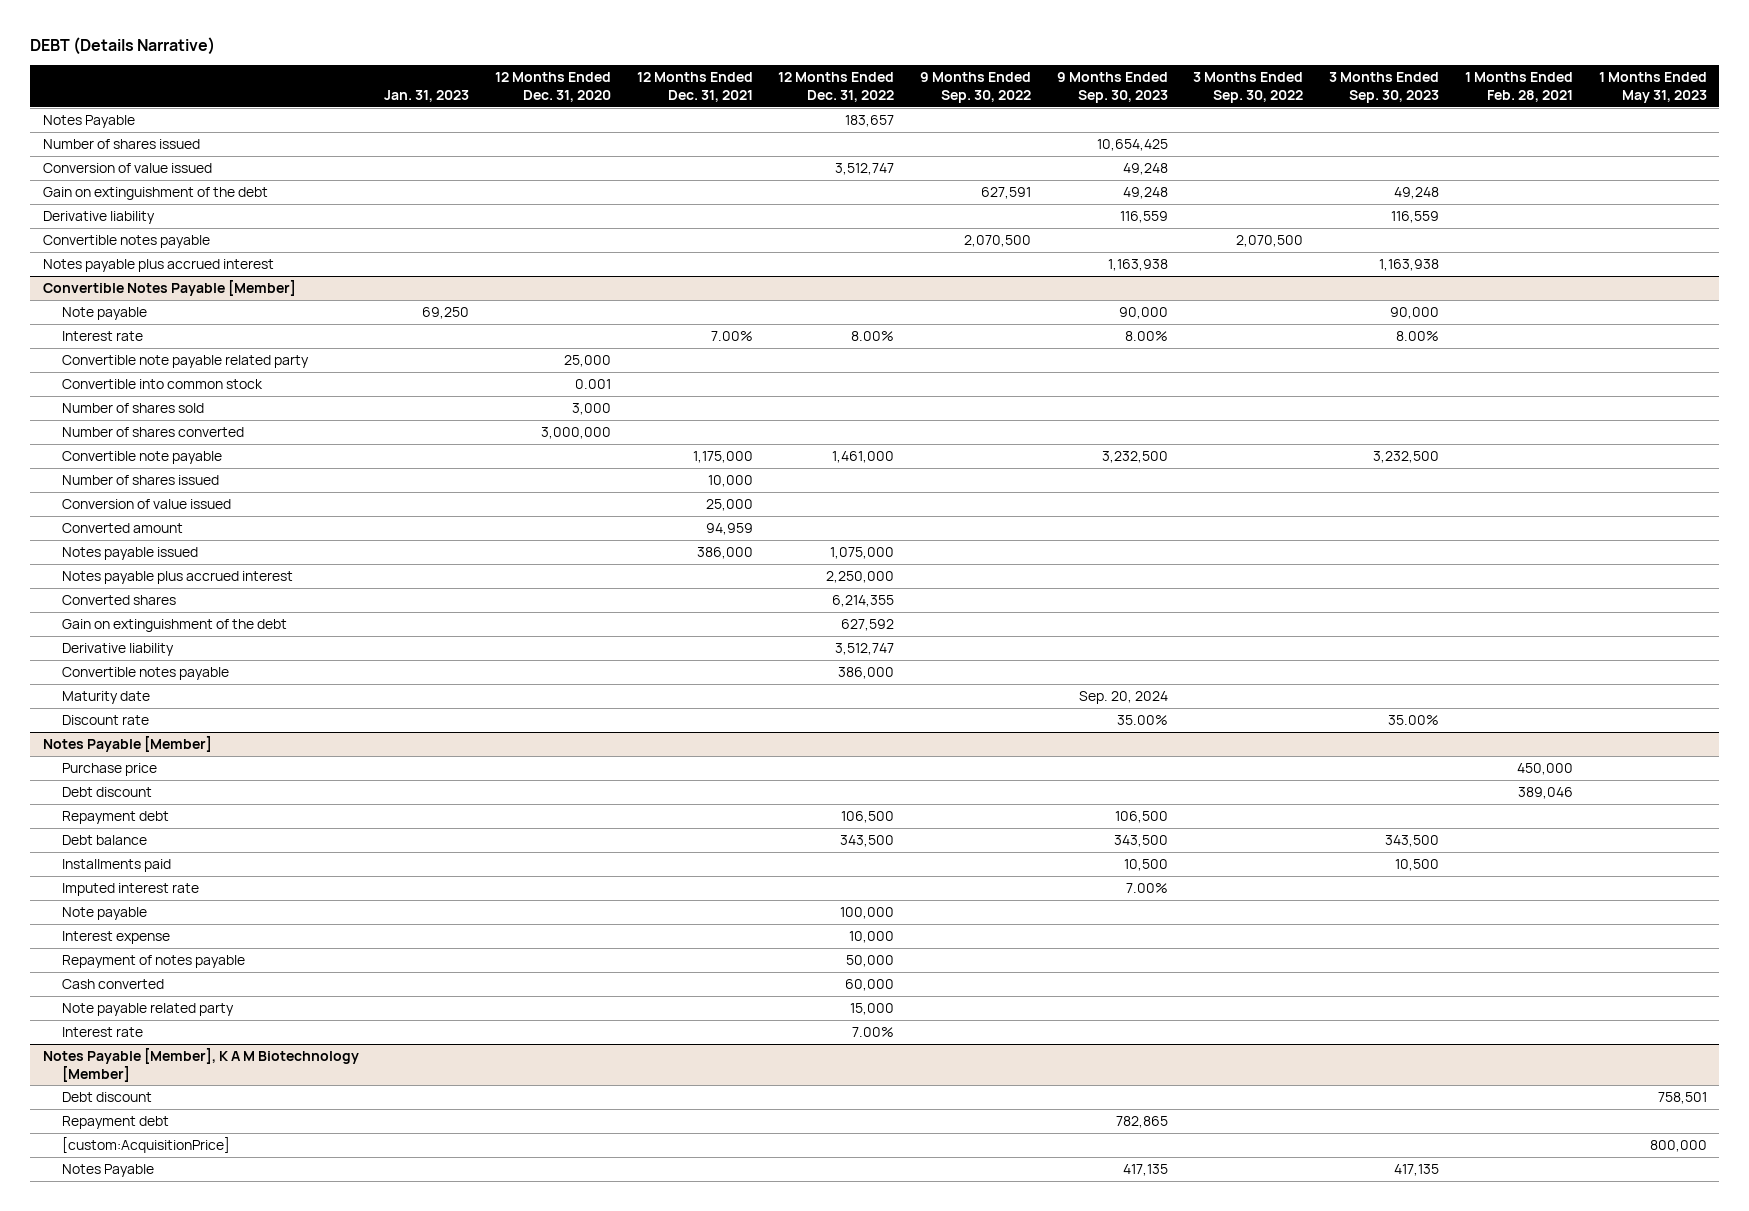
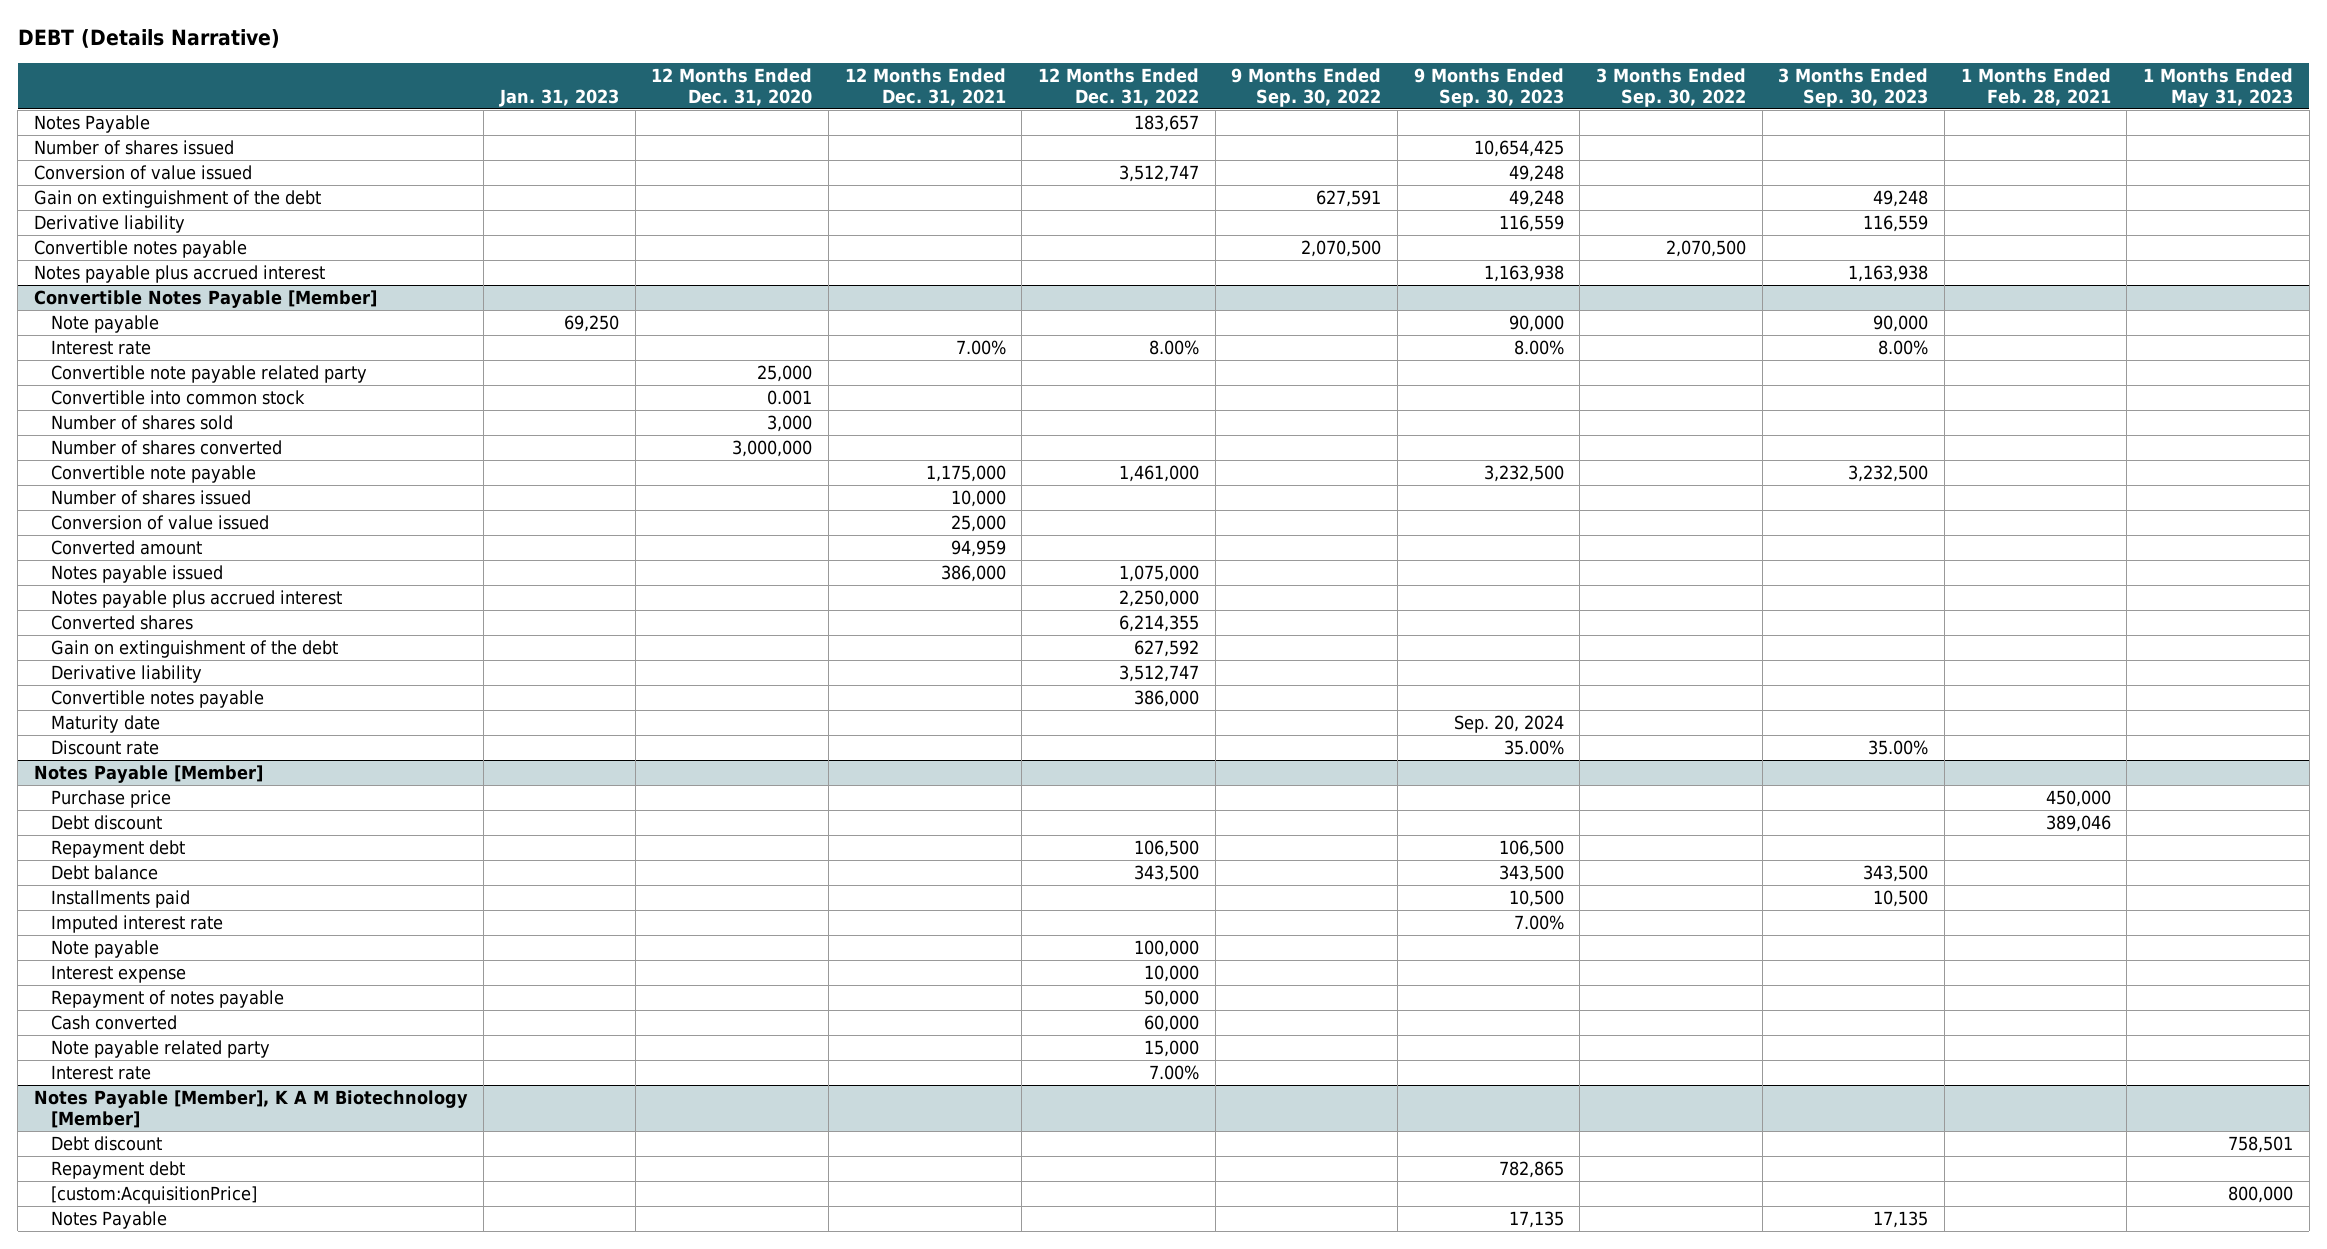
@ Notes Payable [Member], K A M Biotechnology [Member]
- Notes Payable | | | | | | 417,135 | | 417,135 | |
+ Notes Payable | | | | | | 17,135 | | 17,135 | |

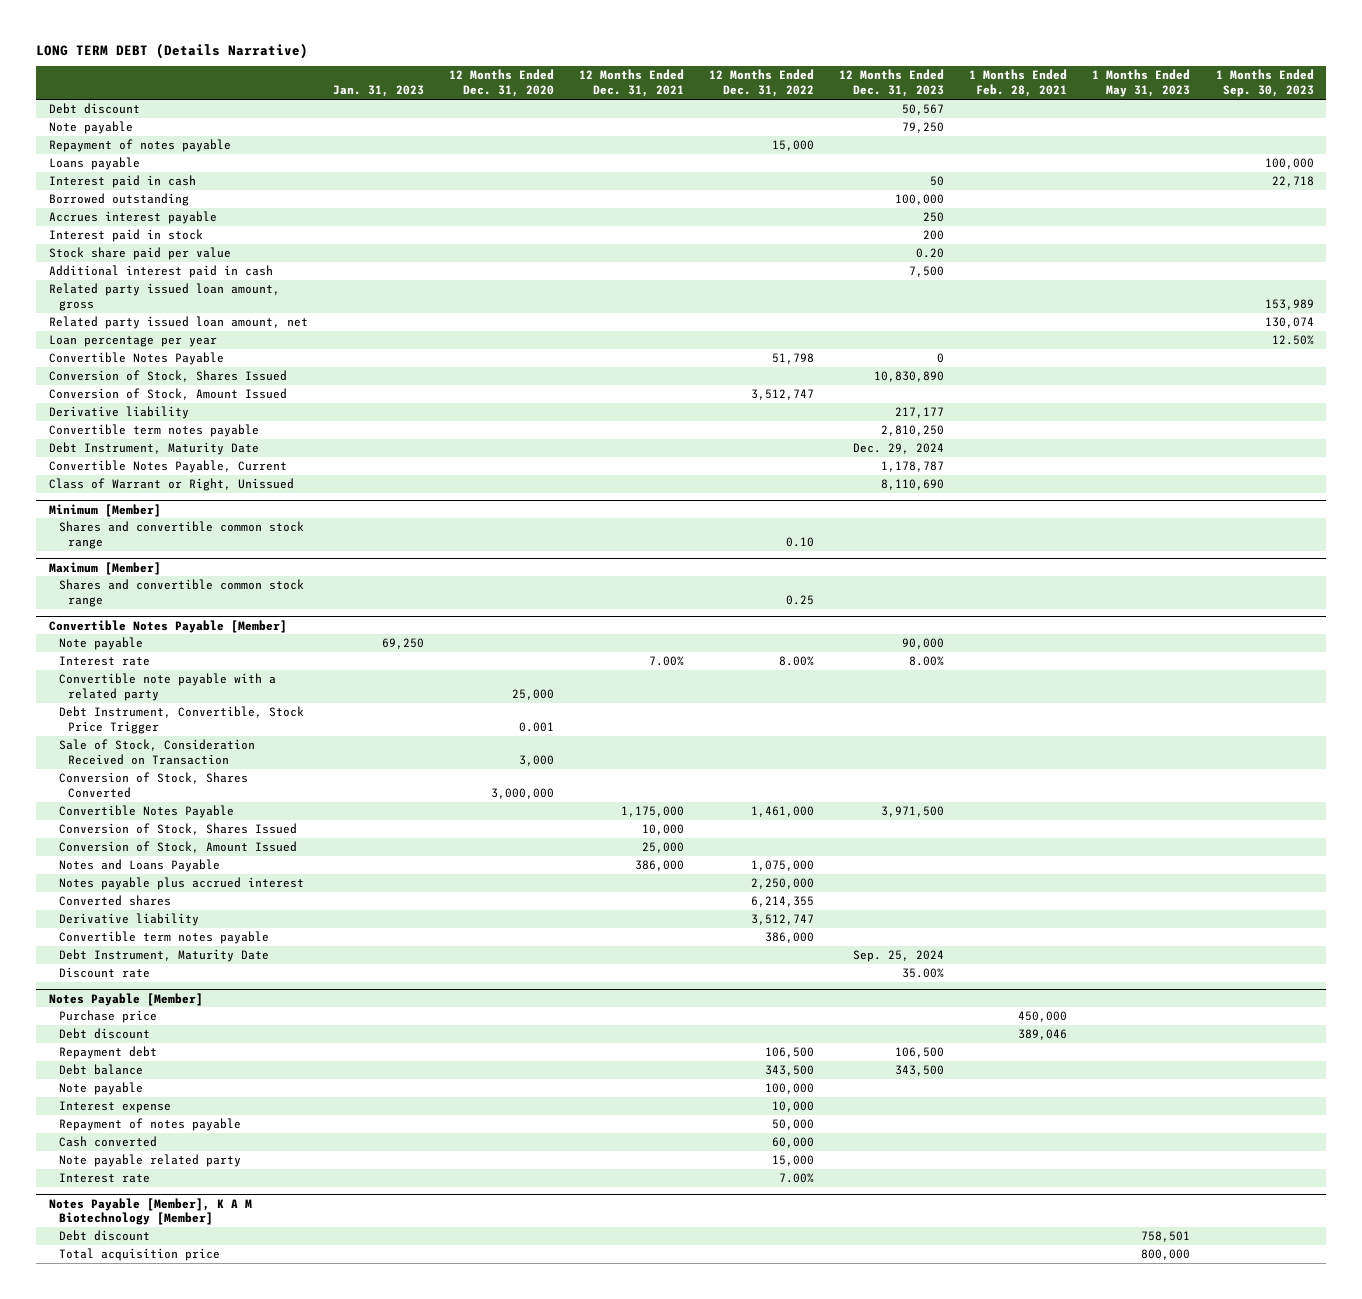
- DEBT (Details Narrative)
+ LONG TERM DEBT (Details Narrative)
- | Jan. 31, 2023 | 12 Months Ended Dec. 31, 2020 | 12 Months Ended Dec. 31, 2021 | 12 Months Ended Dec. 31, 2022 | 9 Months Ended Sep. 30, 2022 | 9 Months Ended Sep. 30, 2023 | 3 Months Ended Sep. 30, 2022 | 3 Months Ended Sep. 30, 2023 | 1 Months Ended Feb. 28, 2021 | 1 Months Ended May 31, 2023
+ | Jan. 31, 2023 | 12 Months Ended Dec. 31, 2020 | 12 Months Ended Dec. 31, 2021 | 12 Months Ended Dec. 31, 2022 | 12 Months Ended Dec. 31, 2023 | 1 Months Ended Feb. 28, 2021 | 1 Months Ended May 31, 2023 | 1 Months Ended Sep. 30, 2023
- Notes Payable | | | | 183,657 | | | | | |
- Number of shares issued | | | | | | 10,654,425 | | | |
- Conversion of value issued | | | | 3,512,747 | | 49,248 | | | |
- Gain on extinguishment of the debt | | | | | 627,591 | 49,248 | | 49,248 | |
+ Debt discount | | | | | 50,567 | | |
+ Note payable | | | | | 79,250 | | |
+ Repayment of notes payable | | | | 15,000 | | | |
+ Loans payable | | | | | | | | 100,000
+ Interest paid in cash | | | | | 50 | | | 22,718
+ Borrowed outstanding | | | | | 100,000 | | |
+ Accrues interest payable | | | | | 250 | | |
+ Interest paid in stock | | | | | 200 | | |
+ Stock share paid per value | | | | | 0.20 | | |
+ Additional interest paid in cash | | | | | 7,500 | | |
+ Related party issued loan amount, gross | | | | | | | | 153,989
+ Related party issued loan amount, net | | | | | | | | 130,074
+ Loan percentage per year | | | | | | | | 12.50%
+ Convertible Notes Payable | | | | 51,798 | 0 | | |
+ Conversion of Stock, Shares Issued | | | | | 10,830,890 | | |
+ Conversion of Stock, Amount Issued | | | | 3,512,747 | | | |
- Convertible notes payable | | | | | 2,070,500 | | 2,070,500 | | |
- Notes payable plus accrued interest | | | | | | 1,163,938 | | 1,163,938 | |
+ Convertible term notes payable | | | | | 2,810,250 | | |
+ Debt Instrument, Maturity Date | | | | | Dec. 29, 2024 | | |
+ Convertible Notes Payable, Current | | | | | 1,178,787 | | |
+ Class of Warrant or Right, Unissued | | | | | 8,110,690 | | |
+ Minimum [Member]
+ Shares and convertible common stock range | | | | 0.10 | | | |
+ Maximum [Member]
+ Shares and convertible common stock range | | | | 0.25 | | | |
@ Convertible Notes Payable [Member]
- Convertible note payable related party | | 25,000 | | | | | | | |
- Convertible into common stock | | 0.001 | | | | | | | |
- Number of shares sold | | 3,000 | | | | | | | |
- Number of shares converted | | 3,000,000 | | | | | | | |
- Convertible note payable | | | 1,175,000 | 1,461,000 | | 3,232,500 | | 3,232,500 | |
- Number of shares issued | | | 10,000 | | | | | | |
- Conversion of value issued | | | 25,000 | | | | | | |
- Converted amount | | | 94,959 | | | | | | |
- Notes payable issued | | | 386,000 | 1,075,000 | | | | | |
+ Convertible note payable with a related party | | 25,000 | | | | | |
+ Debt Instrument, Convertible, Stock Price Trigger | | 0.001 | | | | | |
+ Sale of Stock, Consideration Received on Transaction | | 3,000 | | | | | |
+ Conversion of Stock, Shares Converted | | 3,000,000 | | | | | |
+ Convertible Notes Payable | | | 1,175,000 | 1,461,000 | 3,971,500 | | |
+ Conversion of Stock, Shares Issued | | | 10,000 | | | | |
+ Conversion of Stock, Amount Issued | | | 25,000 | | | | |
+ Notes and Loans Payable | | | 386,000 | 1,075,000 | | | |
- Gain on extinguishment of the debt | | | | 627,592 | | | | | |
- Convertible notes payable | | | | 386,000 | | | | | |
- Maturity date | | | | | | Sep. 20, 2024 | | | |
+ Convertible term notes payable | | | | 386,000 | | | |
+ Debt Instrument, Maturity Date | | | | | Sep. 25, 2024 | | |
@ Notes Payable [Member]
- Installments paid | | | | | | 10,500 | | 10,500 | |
- Imputed interest rate | | | | | | 7.00% | | | |
@ Notes Payable [Member], K A M Biotechnology [Member]
- Repayment debt | | | | | | 782,865 | | | |
- [custom:AcquisitionPrice] | | | | | | | | | | 800,000
- Notes Payable | | | | | | 17,135 | | 17,135 | |
+ Total acquisition price | | | | | | | 800,000 |

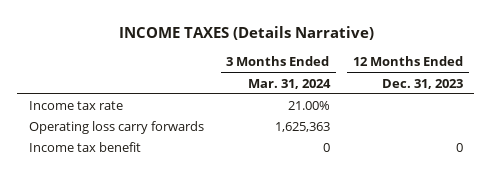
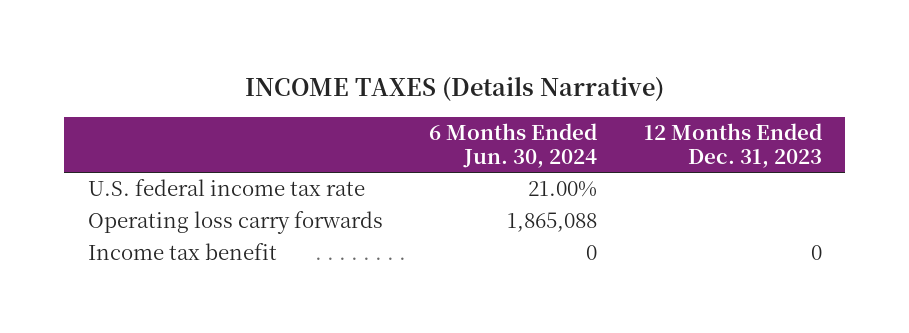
- | 3 Months Ended Mar. 31, 2024 | 12 Months Ended Dec. 31, 2023
+ | 6 Months Ended Jun. 30, 2024 | 12 Months Ended Dec. 31, 2023
- Income tax rate | 21.00% |
+ U.S. federal income tax rate | 21.00% |

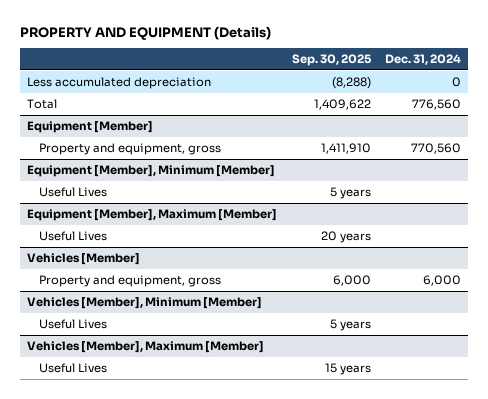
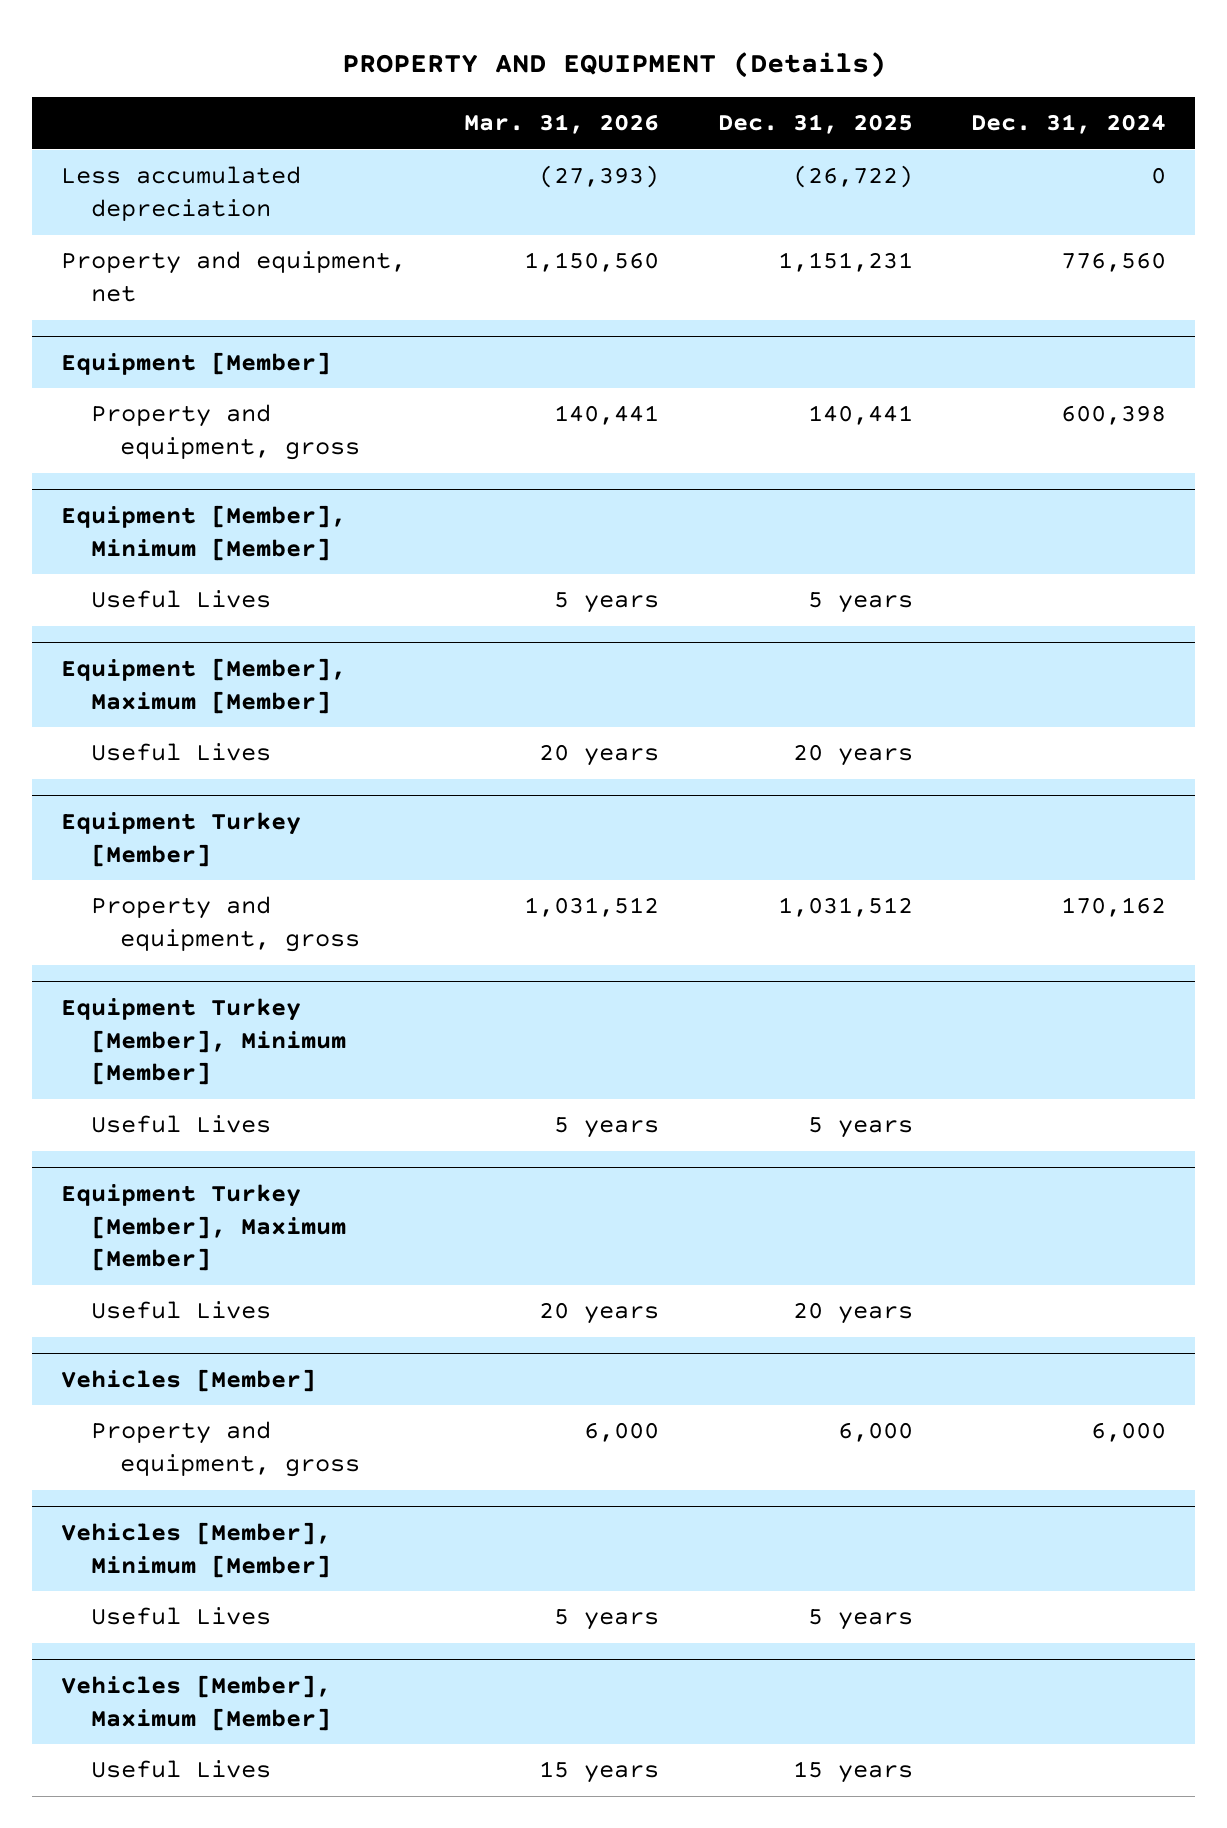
- | Sep. 30, 2025 | Dec. 31, 2024
+ | Mar. 31, 2026 | Dec. 31, 2025 | Dec. 31, 2024
- Total | 1,409,622 | 776,560
+ Property and equipment, net | 1,150,560 | 1,151,231 | 776,560
@ Equipment [Member]
- Property and equipment, gross | 1,411,910 | 770,560
+ Property and equipment, gross | 140,441 | 140,441 | 600,398
+ Equipment Turkey [Member]
+ Property and equipment, gross | 1,031,512 | 1,031,512 | 170,162
+ Equipment Turkey [Member], Minimum [Member]
+ Useful Lives | 5 years | 5 years |
+ Equipment Turkey [Member], Maximum [Member]
+ Useful Lives | 20 years | 20 years |

